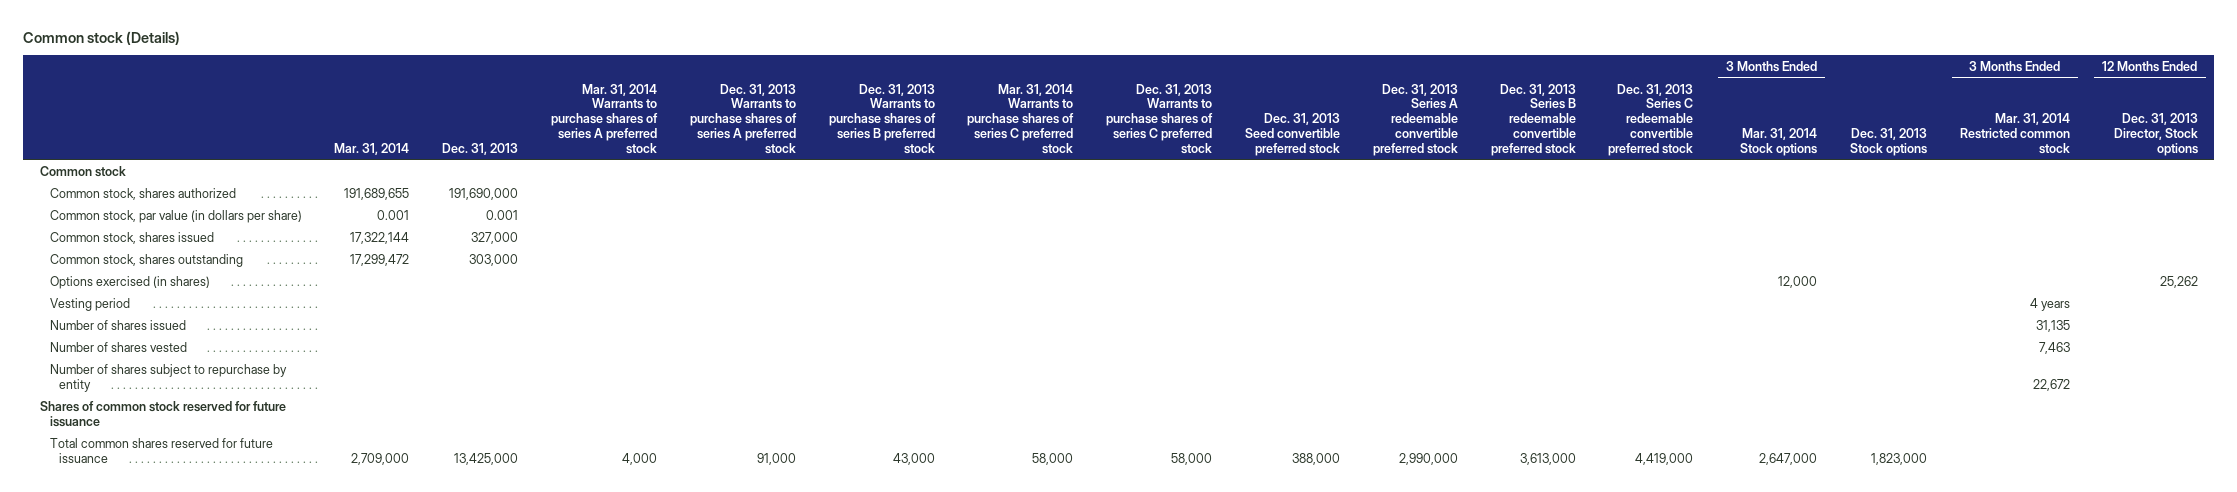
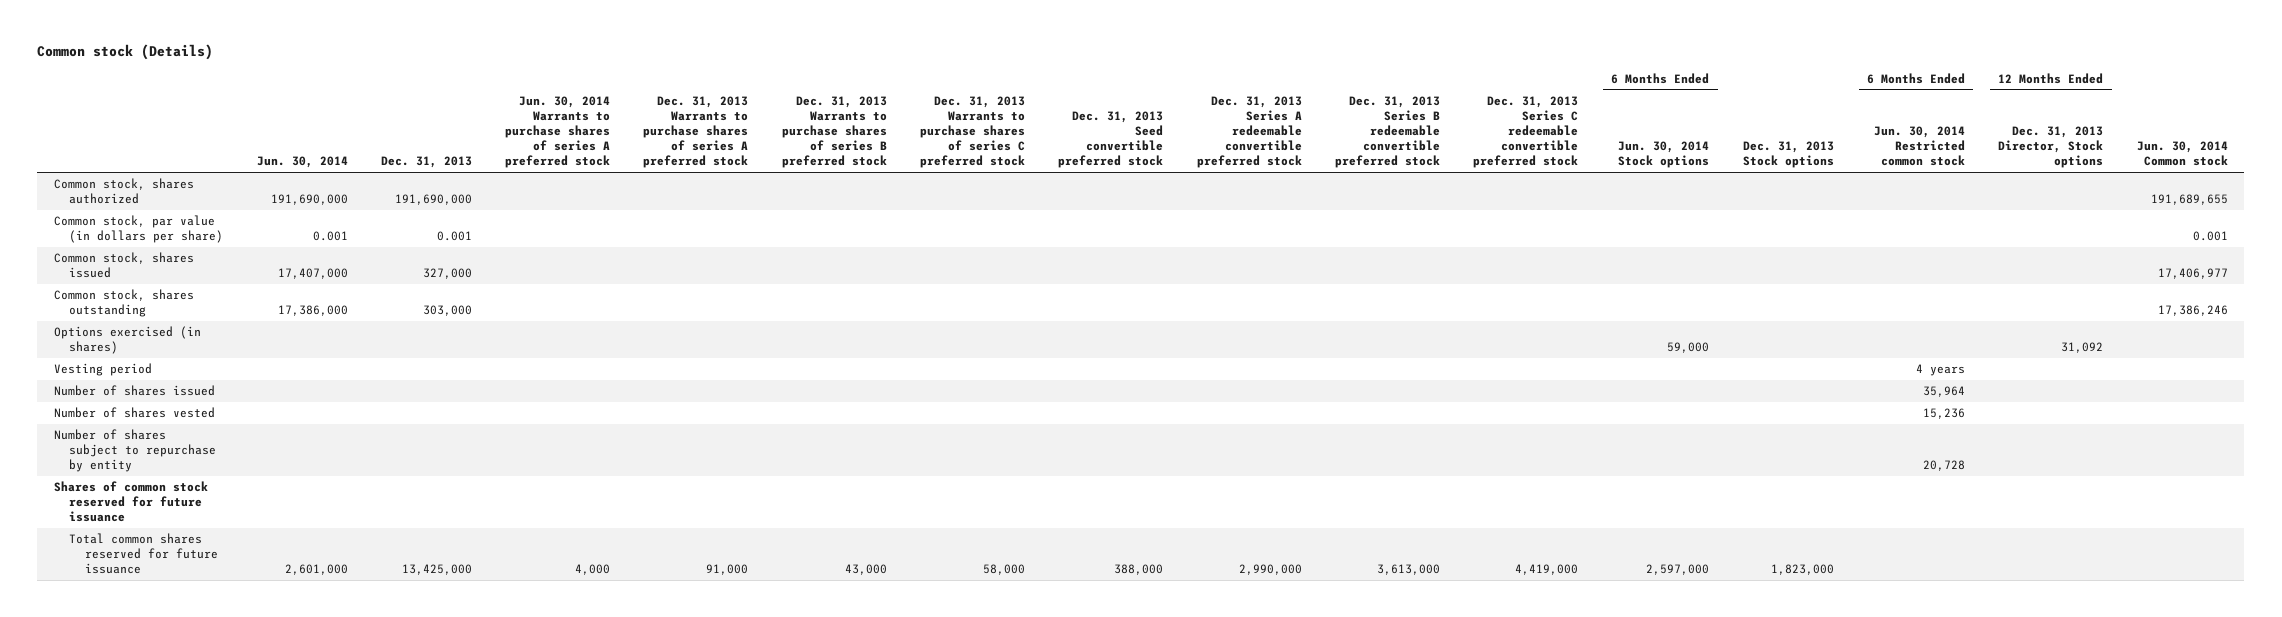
- | Mar. 31, 2014 | Dec. 31, 2013 | Mar. 31, 2014 Warrants to purchase shares of series A preferred stock | Dec. 31, 2013 Warrants to purchase shares of series A preferred stock | Dec. 31, 2013 Warrants to purchase shares of series B preferred stock | Mar. 31, 2014 Warrants to purchase shares of series C preferred stock | Dec. 31, 2013 Warrants to purchase shares of series C preferred stock | Dec. 31, 2013 Seed convertible preferred stock | Dec. 31, 2013 Series A redeemable convertible preferred stock | Dec. 31, 2013 Series B redeemable convertible preferred stock | Dec. 31, 2013 Series C redeemable convertible preferred stock | 3 Months Ended Mar. 31, 2014 Stock options | Dec. 31, 2013 Stock options | 3 Months Ended Mar. 31, 2014 Restricted common stock | 12 Months Ended Dec. 31, 2013 Director, Stock options
+ | Jun. 30, 2014 | Dec. 31, 2013 | Jun. 30, 2014 Warrants to purchase shares of series A preferred stock | Dec. 31, 2013 Warrants to purchase shares of series A preferred stock | Dec. 31, 2013 Warrants to purchase shares of series B preferred stock | Dec. 31, 2013 Warrants to purchase shares of series C preferred stock | Dec. 31, 2013 Seed convertible preferred stock | Dec. 31, 2013 Series A redeemable convertible preferred stock | Dec. 31, 2013 Series B redeemable convertible preferred stock | Dec. 31, 2013 Series C redeemable convertible preferred stock | 6 Months Ended Jun. 30, 2014 Stock options | Dec. 31, 2013 Stock options | 6 Months Ended Jun. 30, 2014 Restricted common stock | 12 Months Ended Dec. 31, 2013 Director, Stock options | Jun. 30, 2014 Common stock
- Common stock
- Options exercised (in shares) | | | | | | | | | | | | 12,000 | | | 25,262
+ Options exercised (in shares) | | | | | | | | | | | 59,000 | | | 31,092 |

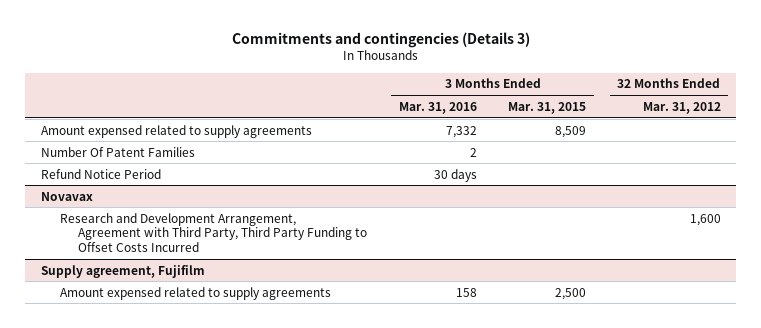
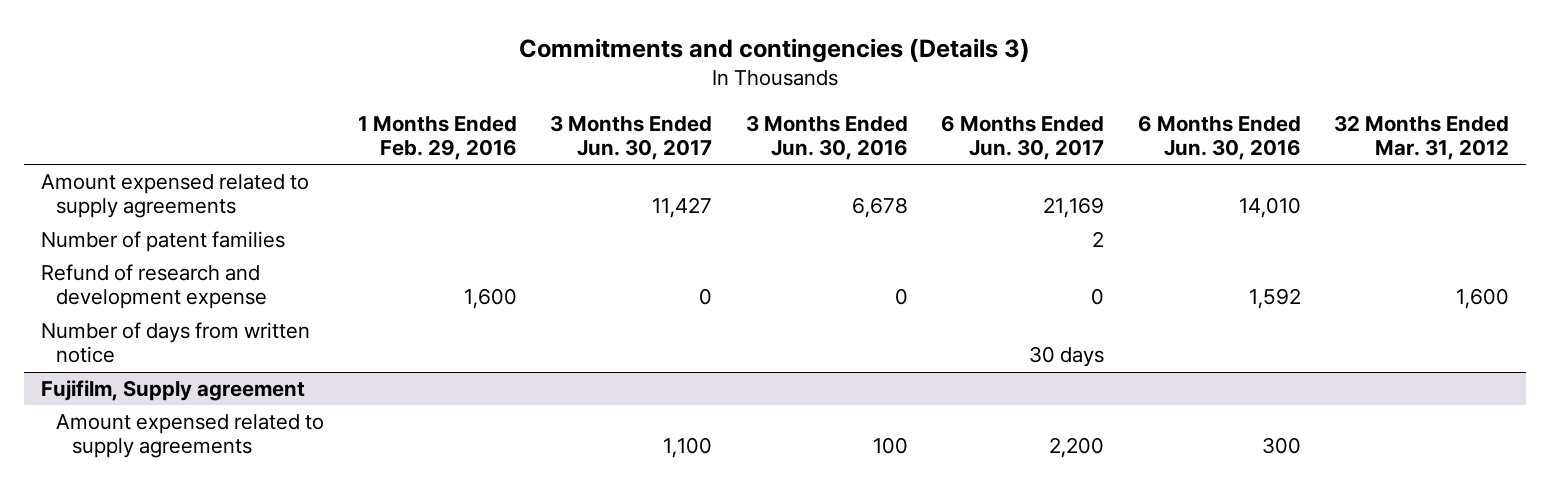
- | 3 Months Ended Mar. 31, 2016 | 3 Months Ended Mar. 31, 2015 | 32 Months Ended Mar. 31, 2012
+ | 1 Months Ended Feb. 29, 2016 | 3 Months Ended Jun. 30, 2017 | 3 Months Ended Jun. 30, 2016 | 6 Months Ended Jun. 30, 2017 | 6 Months Ended Jun. 30, 2016 | 32 Months Ended Mar. 31, 2012
- Number Of Patent Families | 2 | |
- Refund Notice Period | 30 days | |
- Novavax
- Research and Development Arrangement, Agreement with Third Party, Third Party Funding to Offset Costs Incurred | | | 1,600
- Supply agreement, Fujifilm
+ Number of patent families | | | | 2 | |
+ Refund of research and development expense | 1,600 | 0 | 0 | 0 | 1,592 | 1,600
+ Number of days from written notice | | | | 30 days | |
+ Fujifilm, Supply agreement

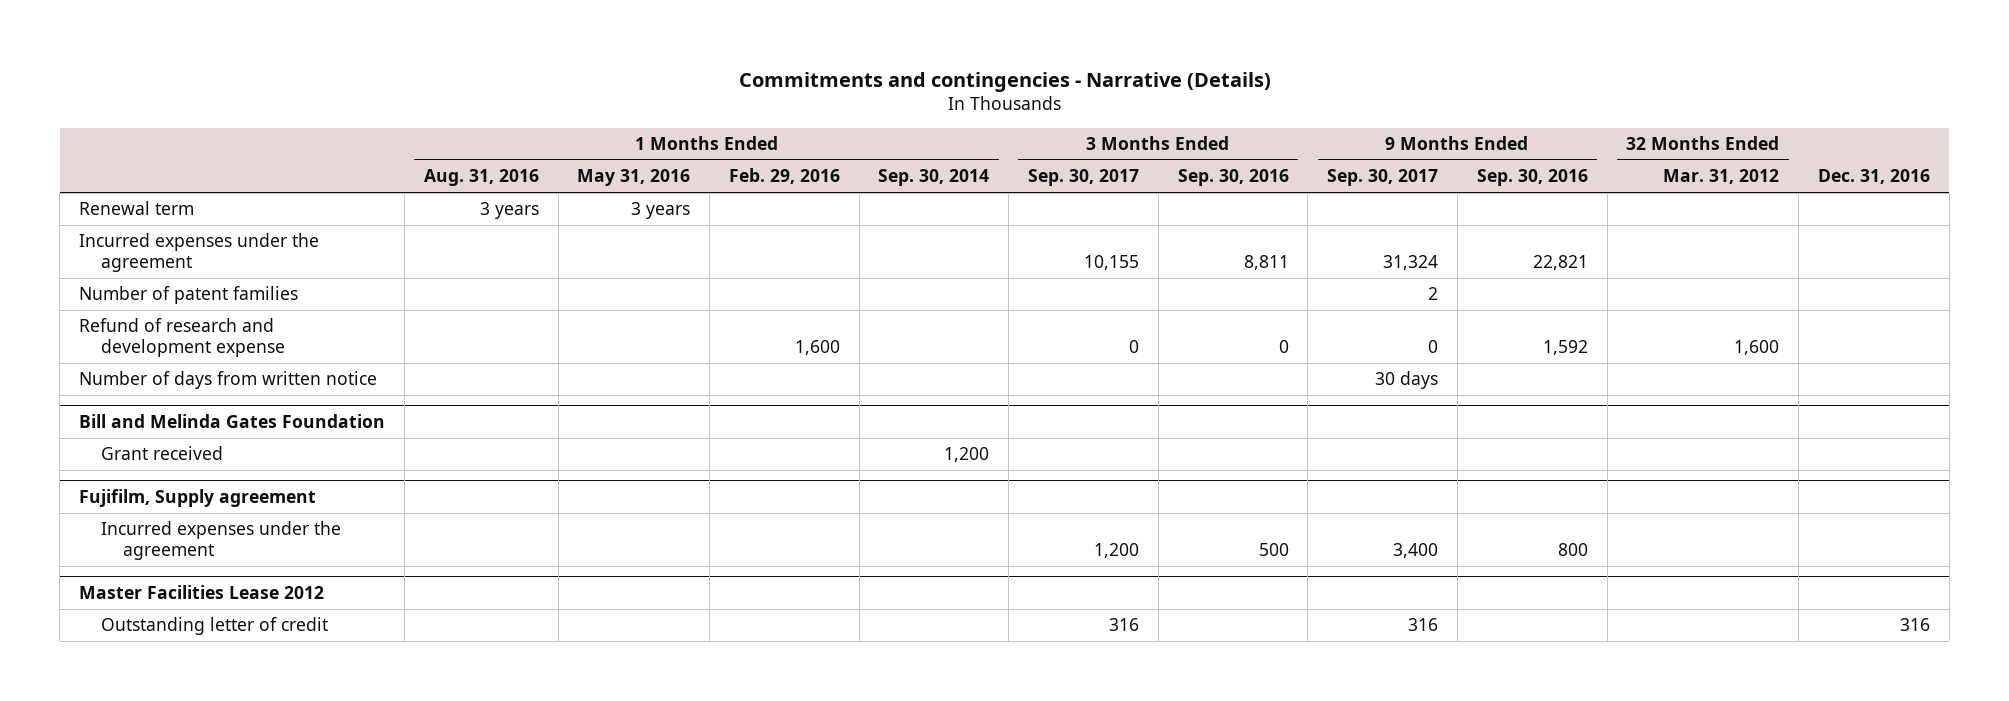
- Commitments and contingencies (Details 3)
+ Commitments and contingencies - Narrative (Details)
- | 1 Months Ended Feb. 29, 2016 | 3 Months Ended Jun. 30, 2017 | 3 Months Ended Jun. 30, 2016 | 6 Months Ended Jun. 30, 2017 | 6 Months Ended Jun. 30, 2016 | 32 Months Ended Mar. 31, 2012
+ | 1 Months Ended Aug. 31, 2016 | 1 Months Ended May 31, 2016 | 1 Months Ended Feb. 29, 2016 | 1 Months Ended Sep. 30, 2014 | 3 Months Ended Sep. 30, 2017 | 3 Months Ended Sep. 30, 2016 | 9 Months Ended Sep. 30, 2017 | 9 Months Ended Sep. 30, 2016 | 32 Months Ended Mar. 31, 2012 | Dec. 31, 2016
- Amount expensed related to supply agreements | | 11,427 | 6,678 | 21,169 | 14,010 |
+ Renewal term | 3 years | 3 years | | | | | | | |
+ Incurred expenses under the agreement | | | | | 10,155 | 8,811 | 31,324 | 22,821 | |
+ Bill and Melinda Gates Foundation
+ Grant received | | | | 1,200 | | | | | |
@ Fujifilm, Supply agreement
- Amount expensed related to supply agreements | | 1,100 | 100 | 2,200 | 300 |
+ Incurred expenses under the agreement | | | | | 1,200 | 500 | 3,400 | 800 | |
+ Master Facilities Lease 2012
+ Outstanding letter of credit | | | | | 316 | | 316 | | | 316

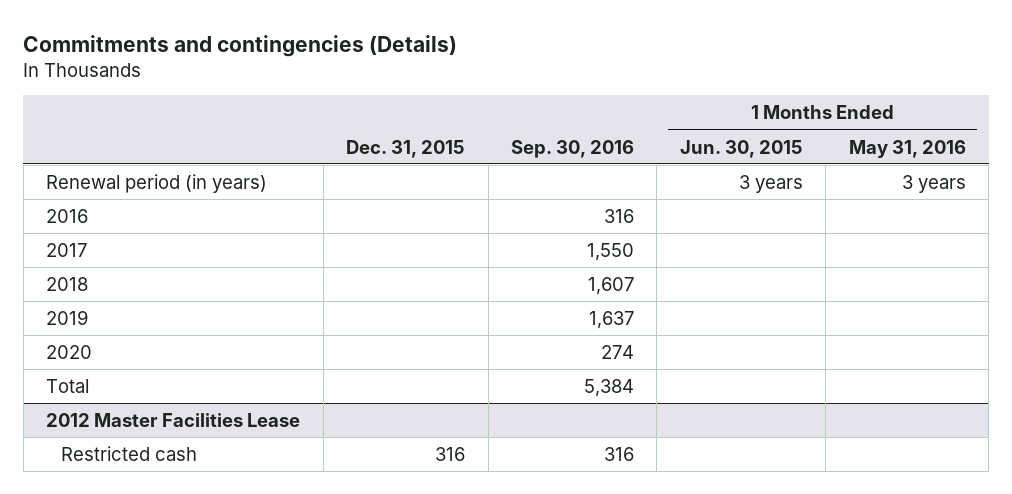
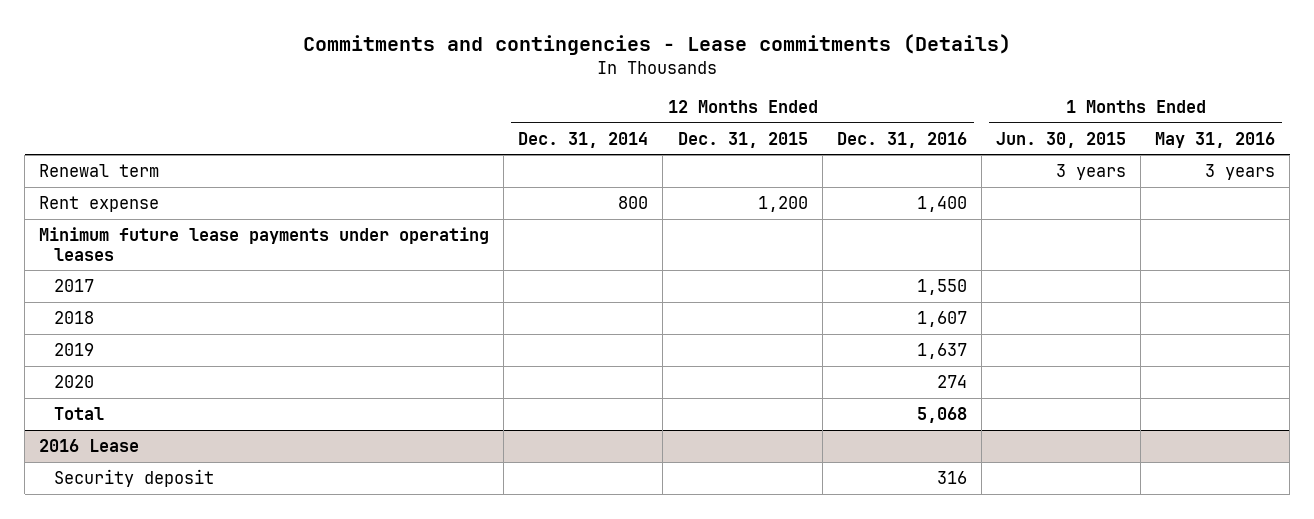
- Commitments and contingencies (Details)
+ Commitments and contingencies - Lease commitments (Details)
- | Dec. 31, 2015 | Sep. 30, 2016 | 1 Months Ended Jun. 30, 2015 | 1 Months Ended May 31, 2016
+ | 12 Months Ended Dec. 31, 2014 | 12 Months Ended Dec. 31, 2015 | 12 Months Ended Dec. 31, 2016 | 1 Months Ended Jun. 30, 2015 | 1 Months Ended May 31, 2016
- Renewal period (in years) | | | 3 years | 3 years
- 2016 | | 316 | |
+ Renewal term | | | | 3 years | 3 years
+ Rent expense | 800 | 1,200 | 1,400 | |
+ Minimum future lease payments under operating leases
- 2012 Master Facilities Lease
- Restricted cash | 316 | 316 | |
+ 2016 Lease
+ Security deposit | | | 316 | |

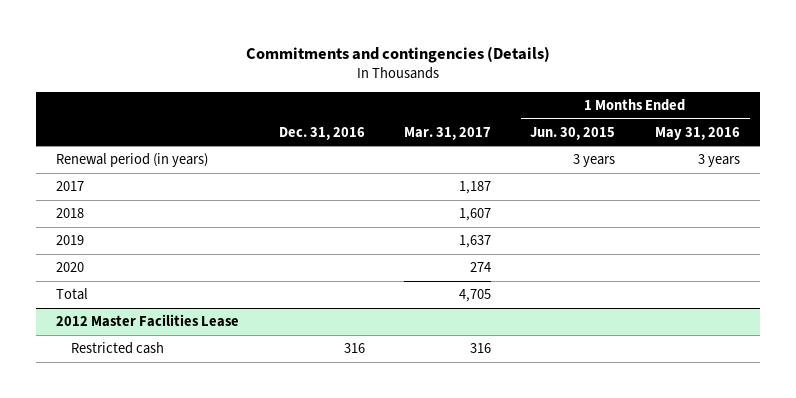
- Commitments and contingencies - Lease commitments (Details)
+ Commitments and contingencies (Details)
- | 12 Months Ended Dec. 31, 2014 | 12 Months Ended Dec. 31, 2015 | 12 Months Ended Dec. 31, 2016 | 1 Months Ended Jun. 30, 2015 | 1 Months Ended May 31, 2016
+ | Dec. 31, 2016 | Mar. 31, 2017 | 1 Months Ended Jun. 30, 2015 | 1 Months Ended May 31, 2016
- Renewal term | | | | 3 years | 3 years
- Rent expense | 800 | 1,200 | 1,400 | |
- Minimum future lease payments under operating leases
+ Renewal period (in years) | | | 3 years | 3 years
- 2016 Lease
- Security deposit | | | 316 | |
+ 2012 Master Facilities Lease
+ Restricted cash | 316 | 316 | |

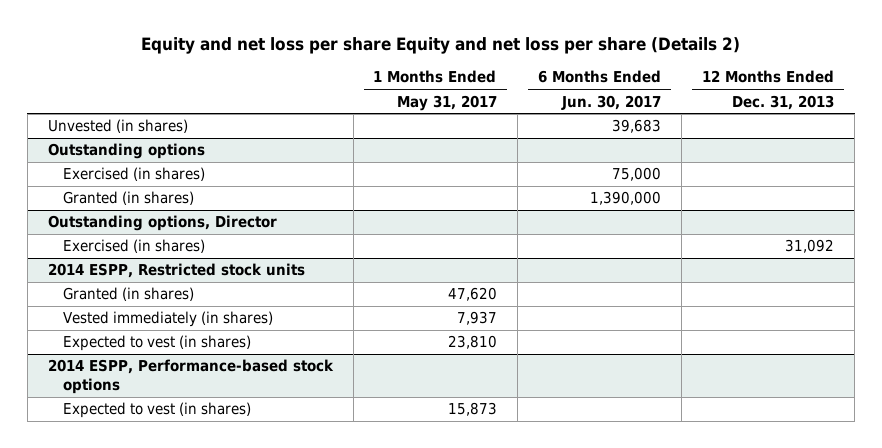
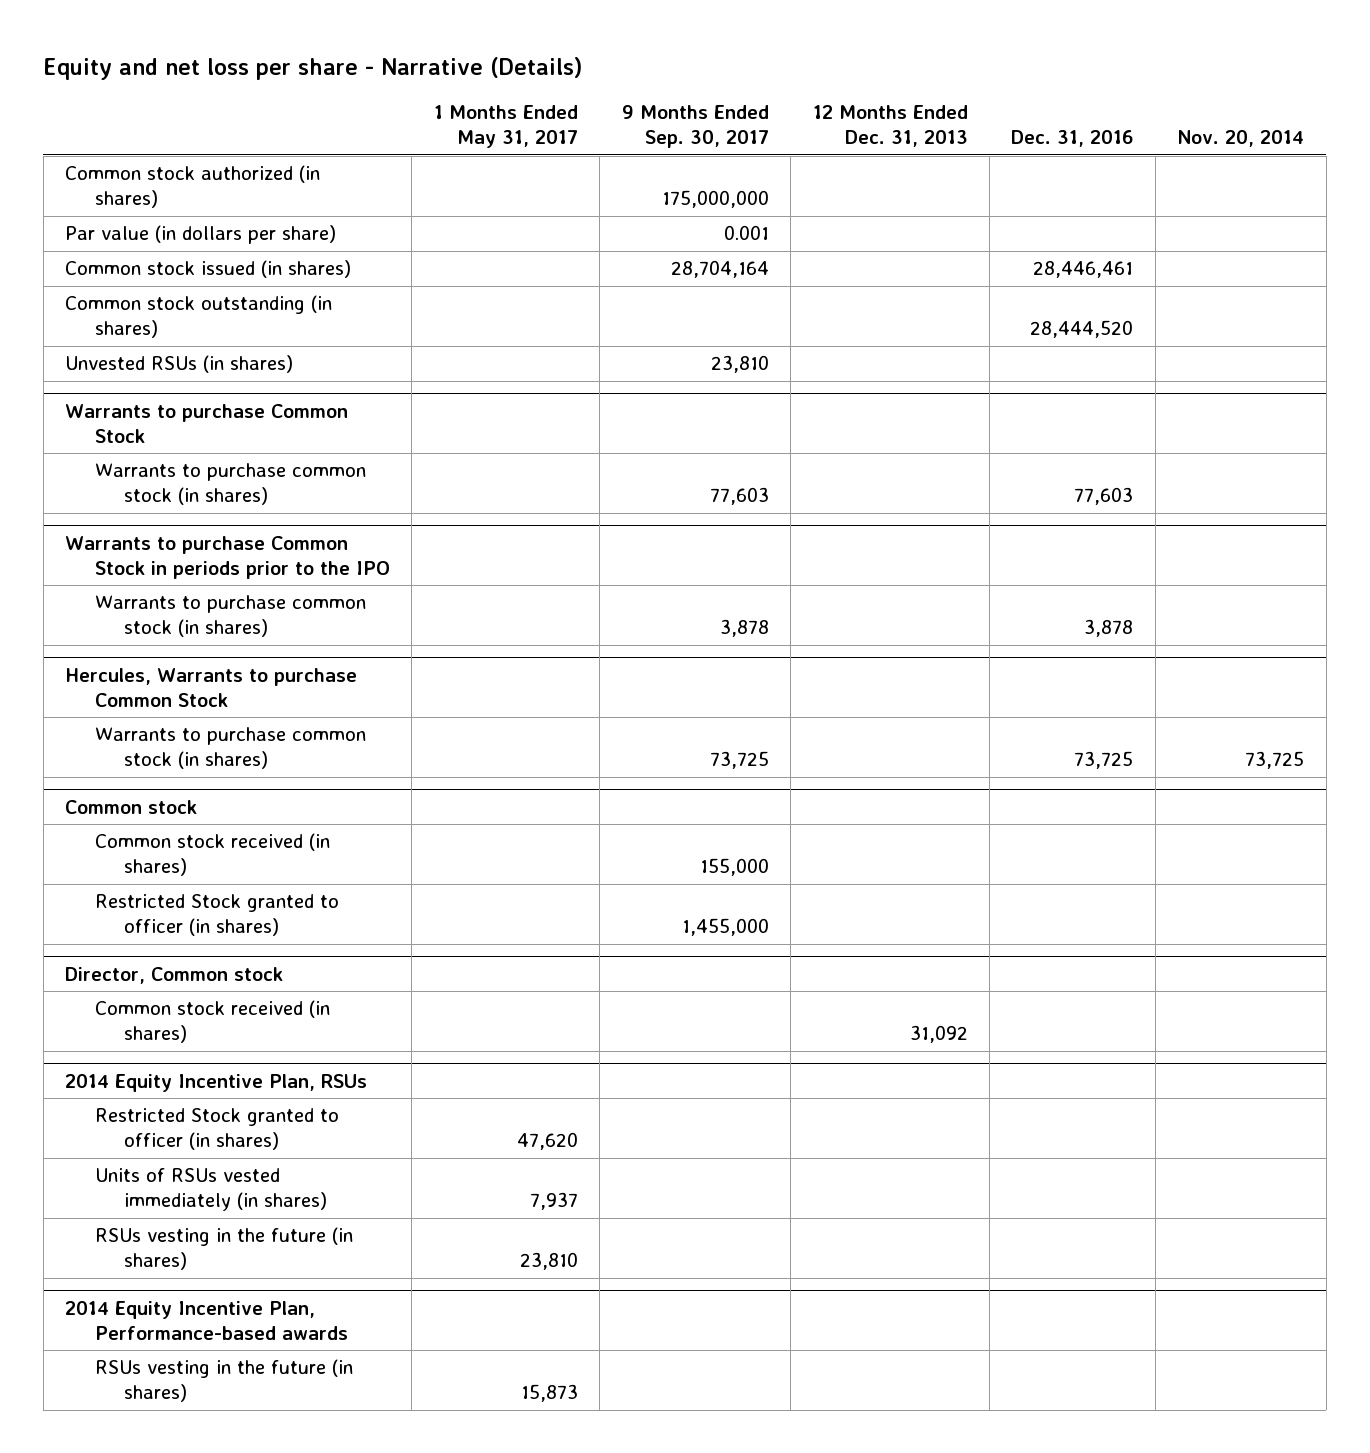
- Equity and net loss per share Equity and net loss per share (Details 2)
+ Equity and net loss per share - Narrative (Details)
- | 1 Months Ended May 31, 2017 | 6 Months Ended Jun. 30, 2017 | 12 Months Ended Dec. 31, 2013
+ | 1 Months Ended May 31, 2017 | 9 Months Ended Sep. 30, 2017 | 12 Months Ended Dec. 31, 2013 | Dec. 31, 2016 | Nov. 20, 2014
- Unvested (in shares) | | 39,683 |
- Outstanding options
- Exercised (in shares) | | 75,000 |
- Granted (in shares) | | 1,390,000 |
- Outstanding options, Director
- Exercised (in shares) | | | 31,092
- 2014 ESPP, Restricted stock units
- Granted (in shares) | 47,620 | |
- Vested immediately (in shares) | 7,937 | |
- Expected to vest (in shares) | 23,810 | |
- 2014 ESPP, Performance-based stock options
- Expected to vest (in shares) | 15,873 | |
+ Common stock authorized (in shares) | | 175,000,000 | | |
+ Par value (in dollars per share) | | 0.001 | | |
+ Common stock issued (in shares) | | 28,704,164 | | 28,446,461 |
+ Common stock outstanding (in shares) | | | | 28,444,520 |
+ Unvested RSUs (in shares) | | 23,810 | | |
+ Warrants to purchase Common Stock
+ Warrants to purchase common stock (in shares) | | 77,603 | | 77,603 |
+ Warrants to purchase Common Stock in periods prior to the IPO
+ Warrants to purchase common stock (in shares) | | 3,878 | | 3,878 |
+ Hercules, Warrants to purchase Common Stock
+ Warrants to purchase common stock (in shares) | | 73,725 | | 73,725 | 73,725
+ Common stock
+ Common stock received (in shares) | | 155,000 | | |
+ Restricted Stock granted to officer (in shares) | | 1,455,000 | | |
+ Director, Common stock
+ Common stock received (in shares) | | | 31,092 | |
+ 2014 Equity Incentive Plan, RSUs
+ Restricted Stock granted to officer (in shares) | 47,620 | | | |
+ Units of RSUs vested immediately (in shares) | 7,937 | | | |
+ RSUs vesting in the future (in shares) | 23,810 | | | |
+ 2014 Equity Incentive Plan, Performance-based awards
+ RSUs vesting in the future (in shares) | 15,873 | | | |

